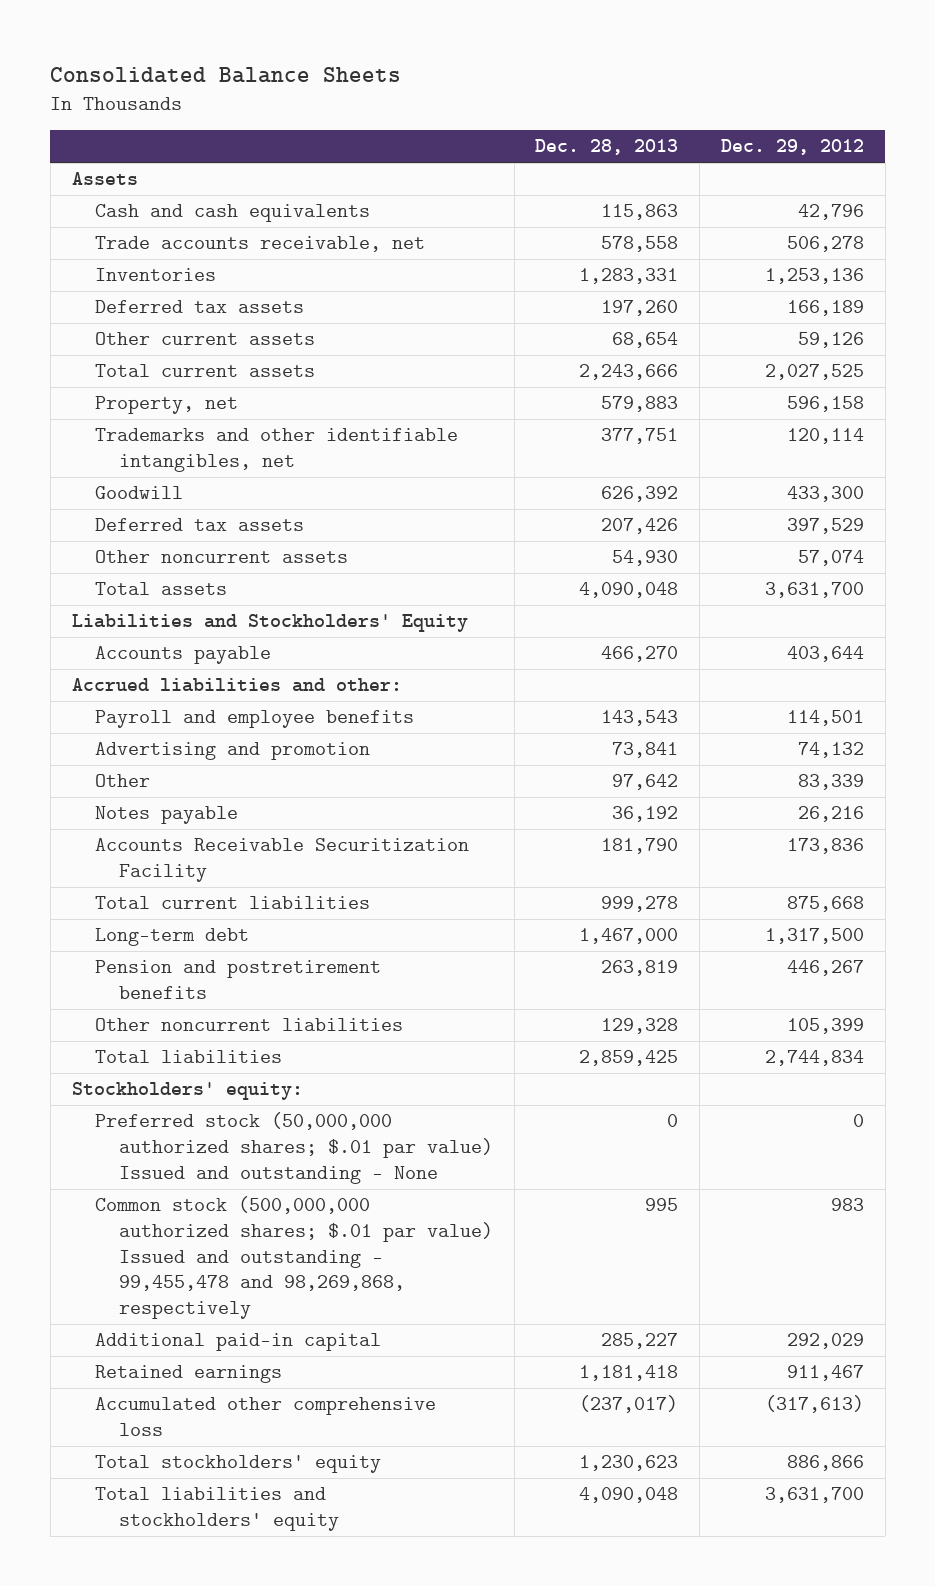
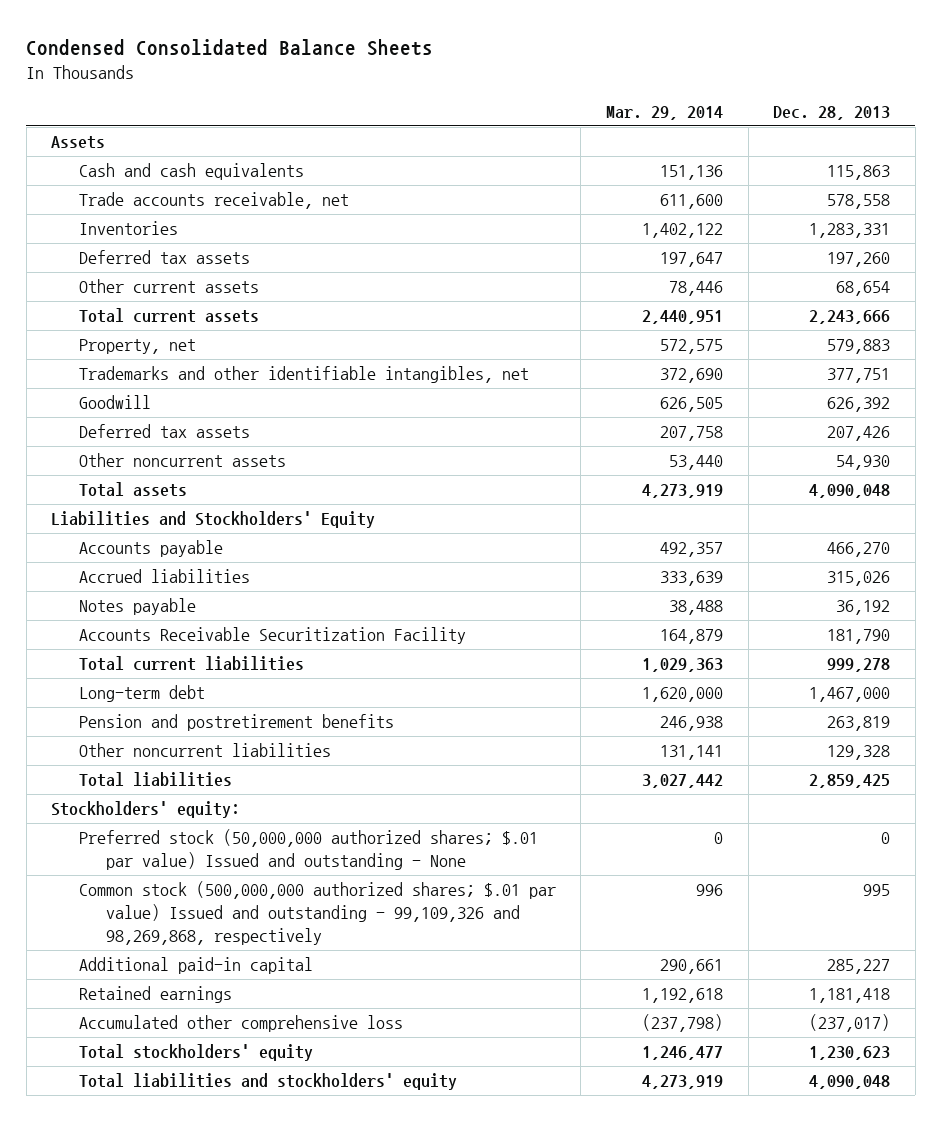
- Consolidated Balance Sheets
+ Condensed Consolidated Balance Sheets
- | Dec. 28, 2013 | Dec. 29, 2012
+ | Mar. 29, 2014 | Dec. 28, 2013
- Accrued liabilities and other:
- Payroll and employee benefits | 143,543 | 114,501
- Advertising and promotion | 73,841 | 74,132
- Other | 97,642 | 83,339
+ Accrued liabilities | 333,639 | 315,026
- Common stock (500,000,000 authorized shares; $.01 par value) Issued and outstanding - 99,455,478 and 98,269,868, respectively | 995 | 983
+ Common stock (500,000,000 authorized shares; $.01 par value) Issued and outstanding - 99,109,326 and 98,269,868, respectively | 996 | 995

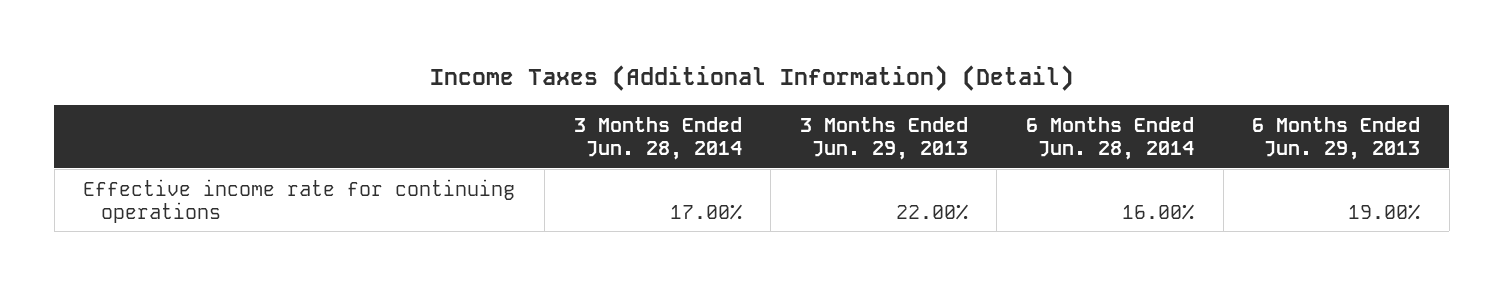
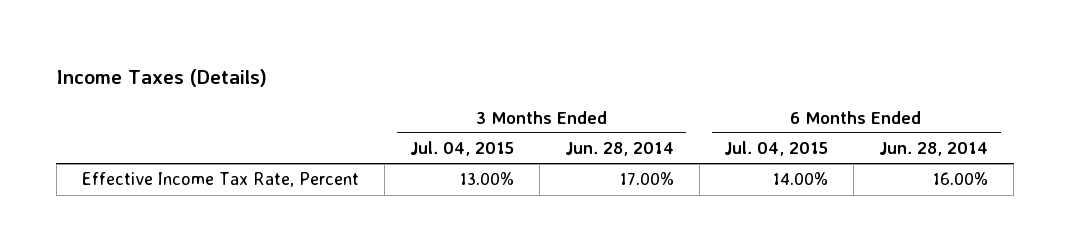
- Income Taxes (Additional Information) (Detail)
+ Income Taxes (Details)
- | 3 Months Ended Jun. 28, 2014 | 3 Months Ended Jun. 29, 2013 | 6 Months Ended Jun. 28, 2014 | 6 Months Ended Jun. 29, 2013
+ | 3 Months Ended Jul. 04, 2015 | 3 Months Ended Jun. 28, 2014 | 6 Months Ended Jul. 04, 2015 | 6 Months Ended Jun. 28, 2014
- Effective income rate for continuing operations | 17.00% | 22.00% | 16.00% | 19.00%
+ Effective Income Tax Rate, Percent | 13.00% | 17.00% | 14.00% | 16.00%

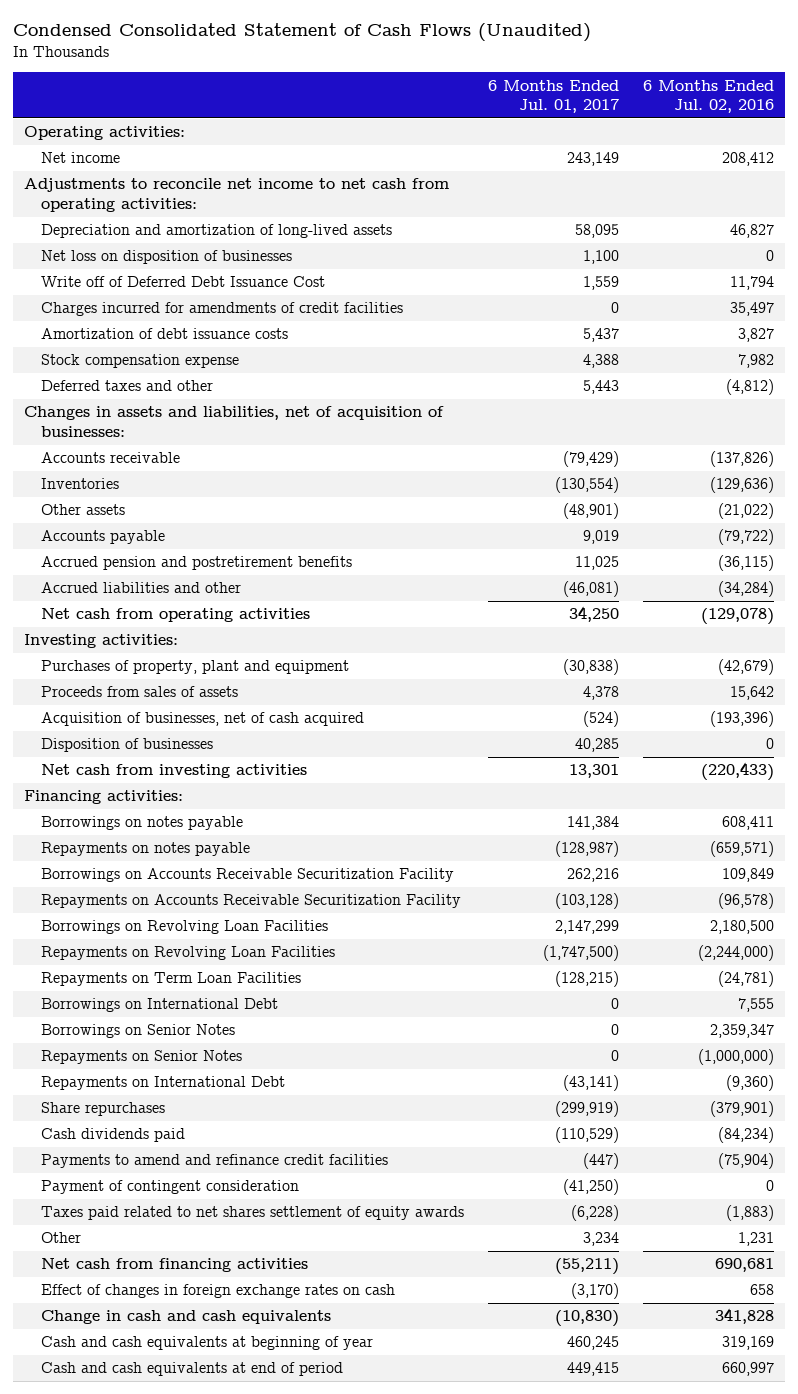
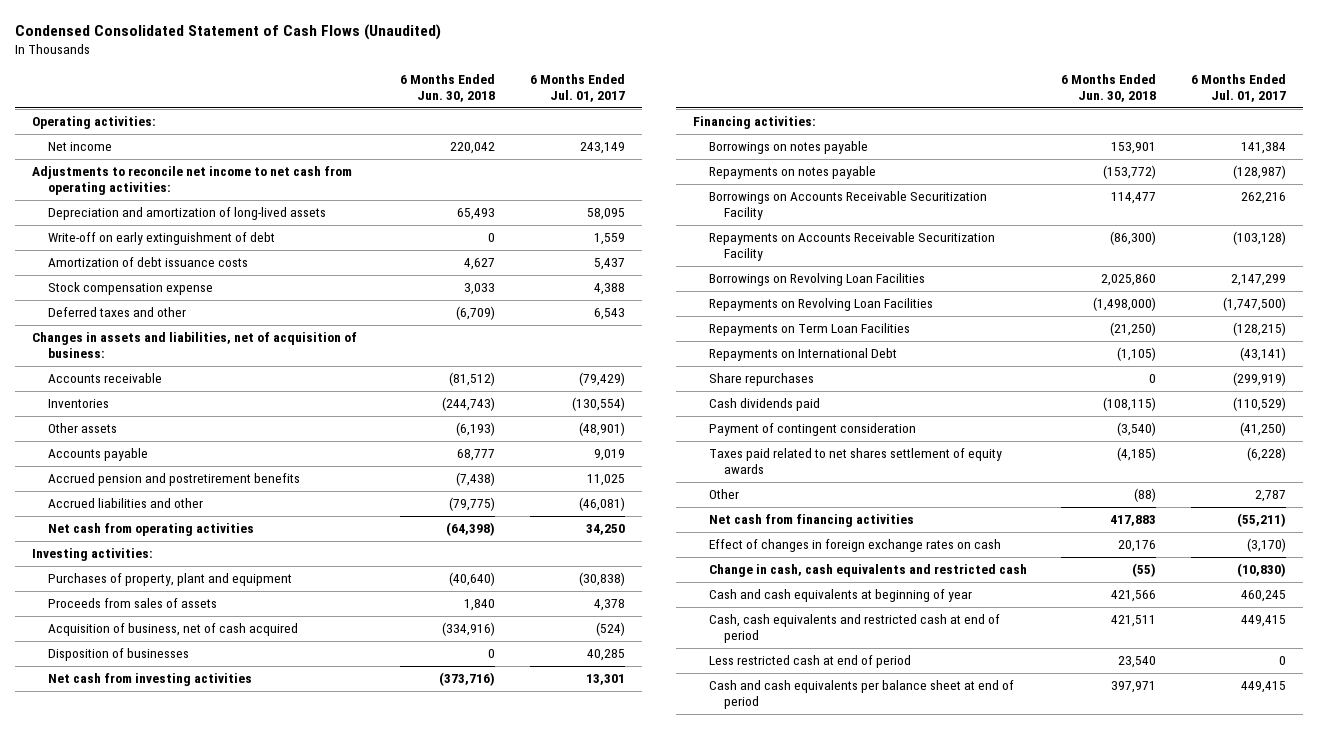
- | 6 Months Ended Jul. 01, 2017 | 6 Months Ended Jul. 02, 2016
+ | 6 Months Ended Jun. 30, 2018 | 6 Months Ended Jul. 01, 2017
- Net loss on disposition of businesses | 1,100 | 0
- Write off of Deferred Debt Issuance Cost | 1,559 | 11,794
- Charges incurred for amendments of credit facilities | 0 | 35,497
+ Write-off on early extinguishment of debt | 0 | 1,559
- Deferred taxes and other | 5,443 | (4,812)
- Changes in assets and liabilities, net of acquisition of businesses:
+ Deferred taxes and other | (6,709) | 6,543
+ Changes in assets and liabilities, net of acquisition of business:
- Acquisition of businesses, net of cash acquired | (524) | (193,396)
+ Acquisition of business, net of cash acquired | (334,916) | (524)
- Borrowings on International Debt | 0 | 7,555
- Borrowings on Senior Notes | 0 | 2,359,347
- Repayments on Senior Notes | 0 | (1,000,000)
- Payments to amend and refinance credit facilities | (447) | (75,904)
- Other | 3,234 | 1,231
+ Other | (88) | 2,787
- Change in cash and cash equivalents | (10,830) | 341,828
+ Change in cash, cash equivalents and restricted cash | (55) | (10,830)
- Cash and cash equivalents at end of period | 449,415 | 660,997
+ Cash, cash equivalents and restricted cash at end of period | 421,511 | 449,415
+ Less restricted cash at end of period | 23,540 | 0
+ Cash and cash equivalents per balance sheet at end of period | 397,971 | 449,415

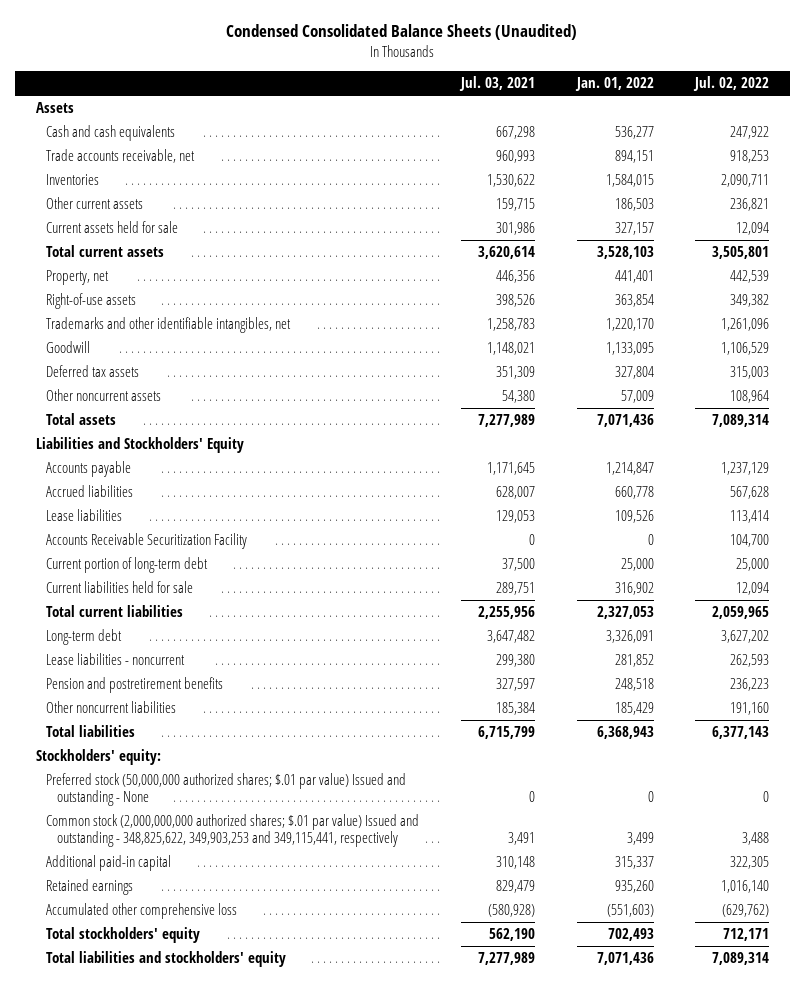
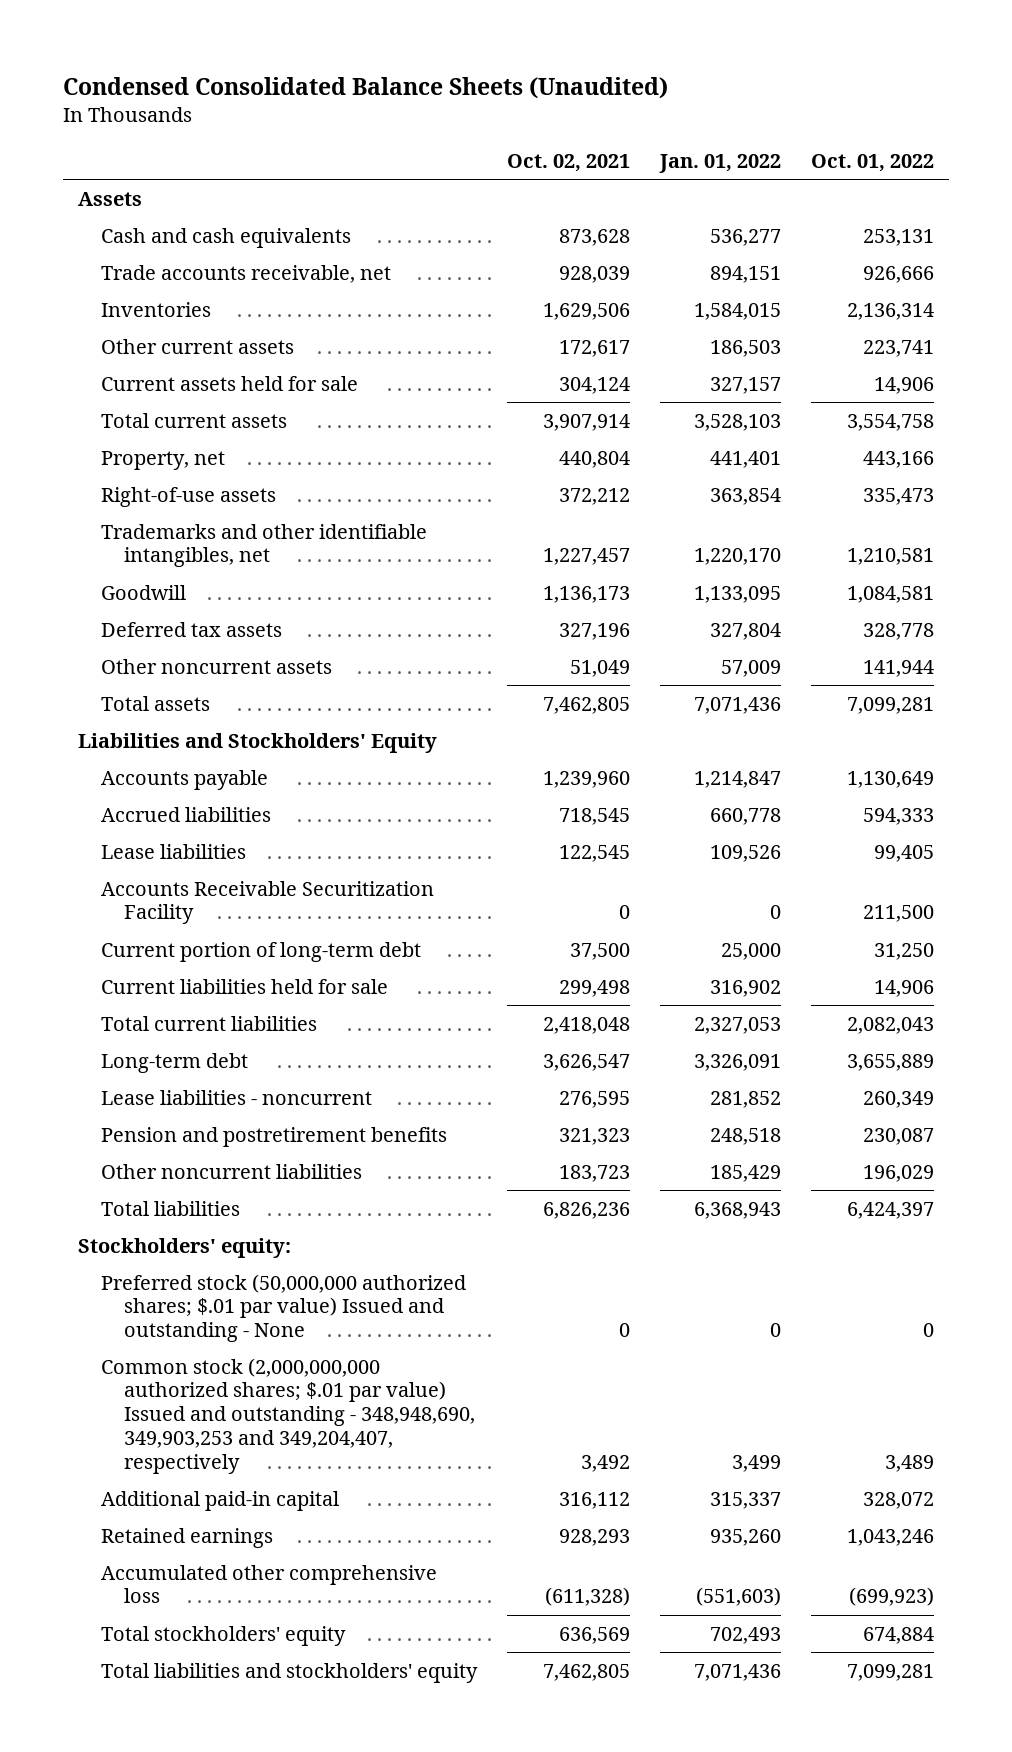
- | Jul. 03, 2021 | Jan. 01, 2022 | Jul. 02, 2022
+ | Oct. 02, 2021 | Jan. 01, 2022 | Oct. 01, 2022
- Common stock (2,000,000,000 authorized shares; $.01 par value) Issued and outstanding - 348,825,622, 349,903,253 and 349,115,441, respectively | 3,491 | 3,499 | 3,488
+ Common stock (2,000,000,000 authorized shares; $.01 par value) Issued and outstanding - 348,948,690, 349,903,253 and 349,204,407, respectively | 3,492 | 3,499 | 3,489

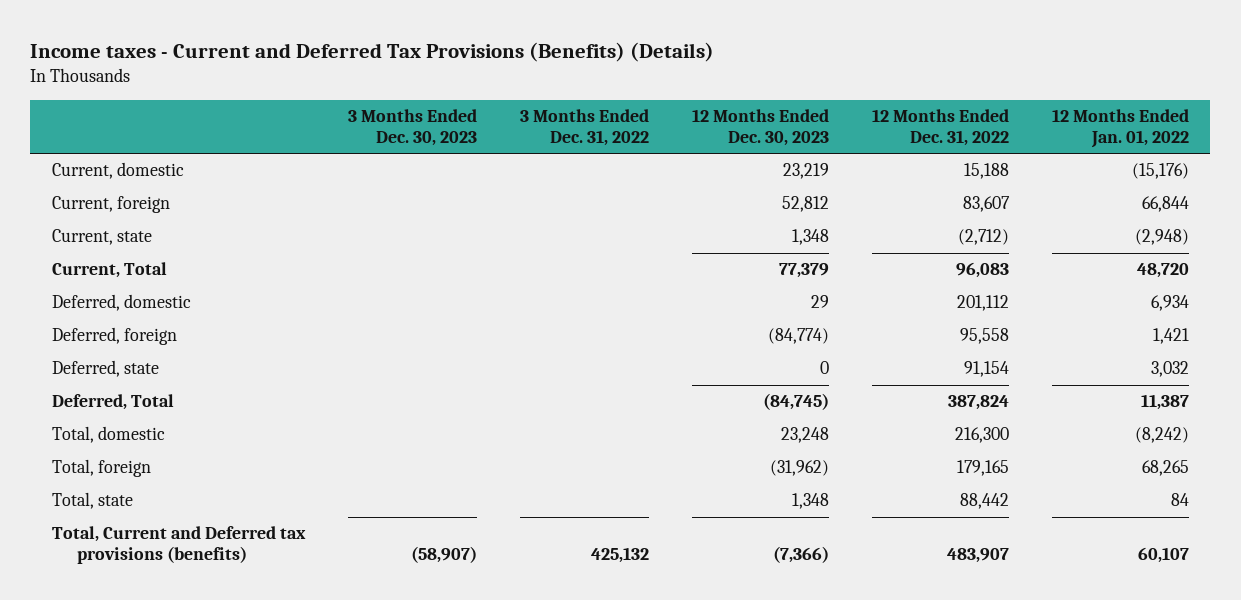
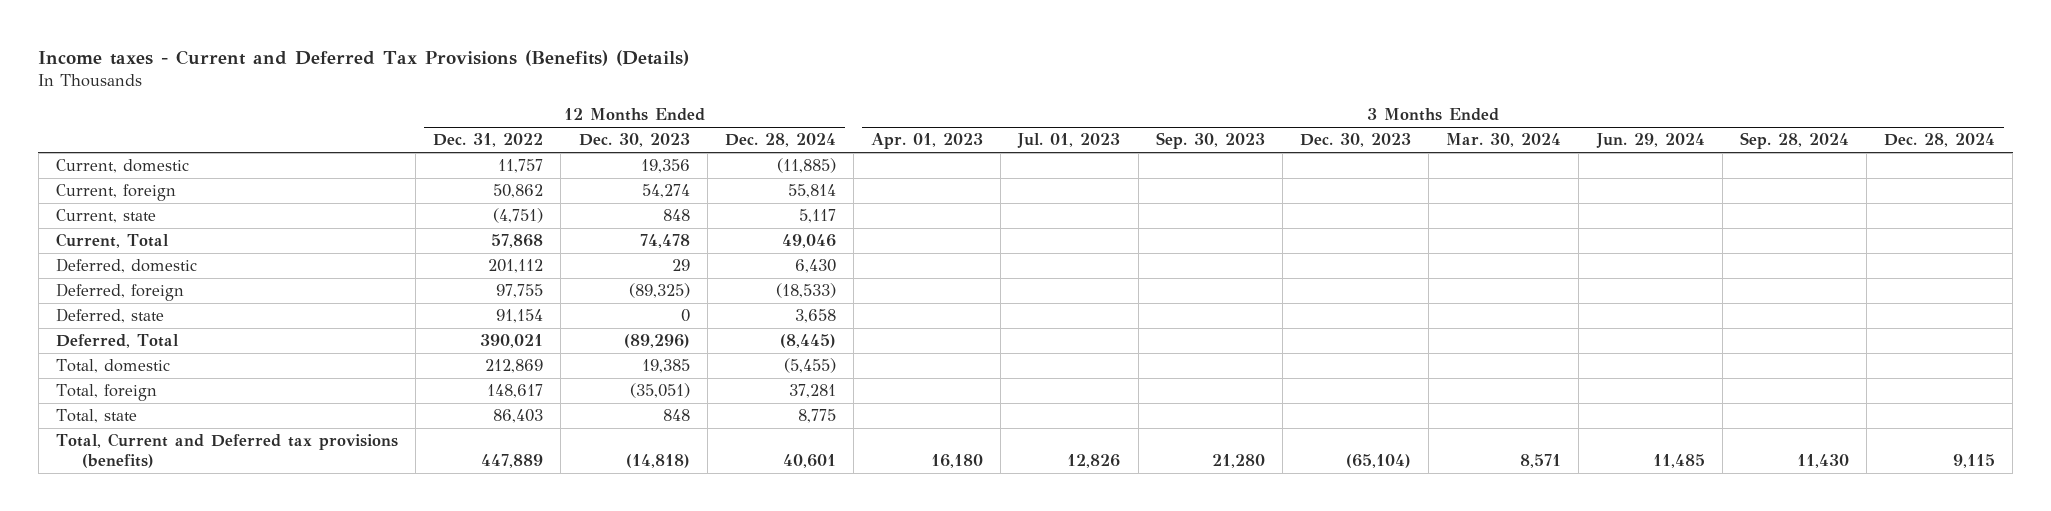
- | 3 Months Ended Dec. 30, 2023 | 3 Months Ended Dec. 31, 2022 | 12 Months Ended Dec. 30, 2023 | 12 Months Ended Dec. 31, 2022 | 12 Months Ended Jan. 01, 2022
+ | 12 Months Ended Dec. 31, 2022 | 12 Months Ended Dec. 30, 2023 | 12 Months Ended Dec. 28, 2024 | 3 Months Ended Apr. 01, 2023 | 3 Months Ended Jul. 01, 2023 | 3 Months Ended Sep. 30, 2023 | 3 Months Ended Dec. 30, 2023 | 3 Months Ended Mar. 30, 2024 | 3 Months Ended Jun. 29, 2024 | 3 Months Ended Sep. 28, 2024 | 3 Months Ended Dec. 28, 2024
- Current, domestic | | | 23,219 | 15,188 | (15,176)
- Current, foreign | | | 52,812 | 83,607 | 66,844
- Current, state | | | 1,348 | (2,712) | (2,948)
- Current, Total | | | 77,379 | 96,083 | 48,720
+ Current, domestic | 11,757 | 19,356 | (11,885) | | | | | | | |
+ Current, foreign | 50,862 | 54,274 | 55,814 | | | | | | | |
+ Current, state | (4,751) | 848 | 5,117 | | | | | | | |
+ Current, Total | 57,868 | 74,478 | 49,046 | | | | | | | |
- Deferred, foreign | | | (84,774) | 95,558 | 1,421
+ Deferred, foreign | 97,755 | (89,325) | (18,533) | | | | | | | |
- Deferred, Total | | | (84,745) | 387,824 | 11,387
- Total, domestic | | | 23,248 | 216,300 | (8,242)
- Total, foreign | | | (31,962) | 179,165 | 68,265
- Total, state | | | 1,348 | 88,442 | 84
- Total, Current and Deferred tax provisions (benefits) | (58,907) | 425,132 | (7,366) | 483,907 | 60,107
+ Deferred, Total | 390,021 | (89,296) | (8,445) | | | | | | | |
+ Total, domestic | 212,869 | 19,385 | (5,455) | | | | | | | |
+ Total, foreign | 148,617 | (35,051) | 37,281 | | | | | | | |
+ Total, state | 86,403 | 848 | 8,775 | | | | | | | |
+ Total, Current and Deferred tax provisions (benefits) | 447,889 | (14,818) | 40,601 | 16,180 | 12,826 | 21,280 | (65,104) | 8,571 | 11,485 | 11,430 | 9,115

